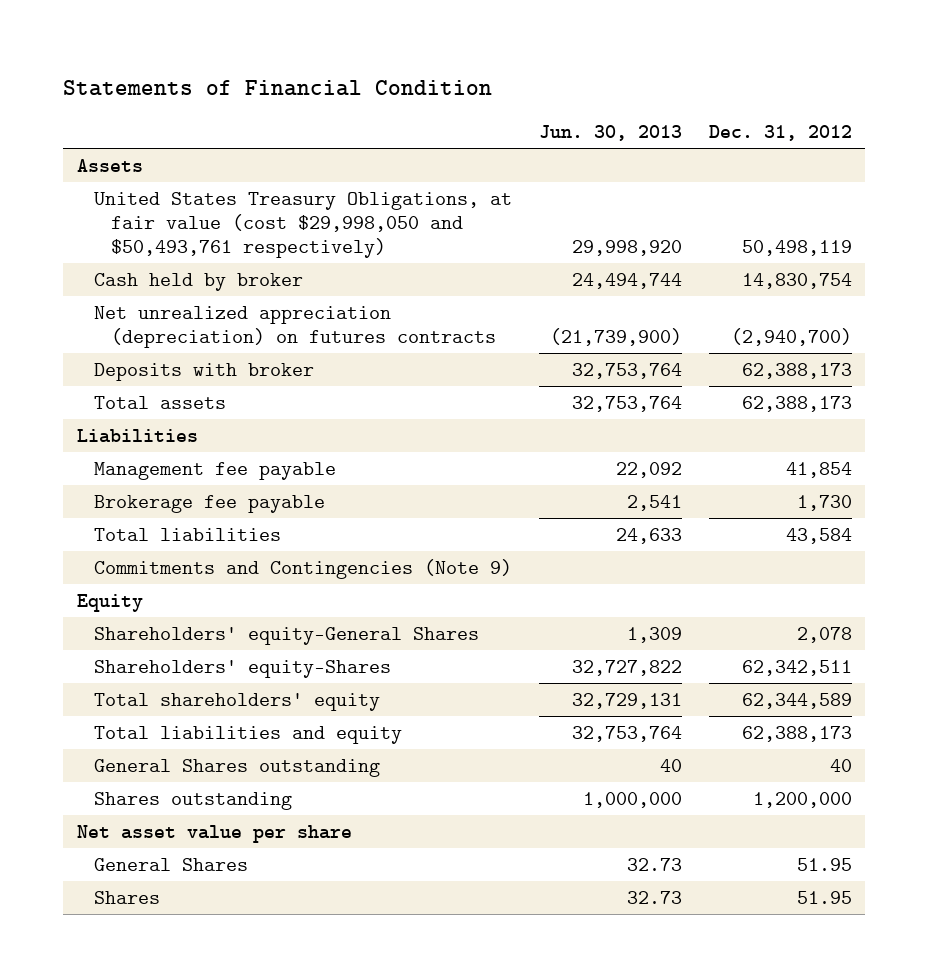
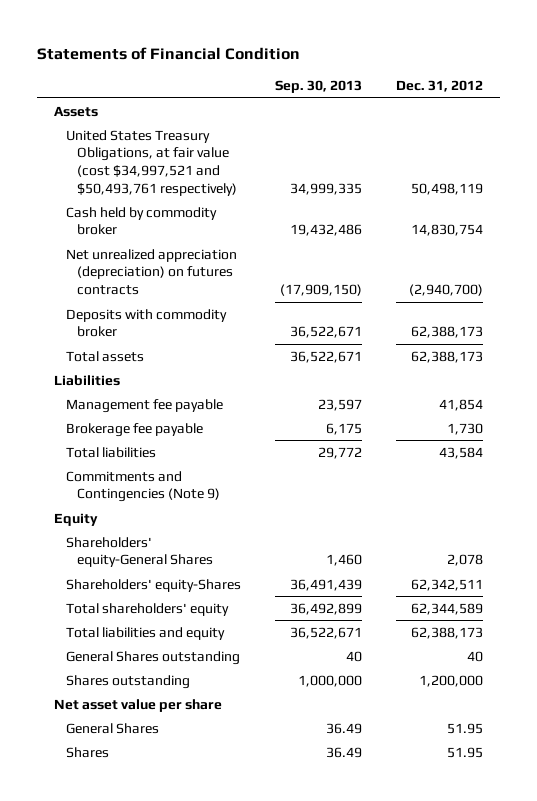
- | Jun. 30, 2013 | Dec. 31, 2012
+ | Sep. 30, 2013 | Dec. 31, 2012
- United States Treasury Obligations, at fair value (cost $29,998,050 and $50,493,761 respectively) | 29,998,920 | 50,498,119
- Cash held by broker | 24,494,744 | 14,830,754
+ United States Treasury Obligations, at fair value (cost $34,997,521 and $50,493,761 respectively) | 34,999,335 | 50,498,119
+ Cash held by commodity broker | 19,432,486 | 14,830,754
- Deposits with broker | 32,753,764 | 62,388,173
+ Deposits with commodity broker | 36,522,671 | 62,388,173

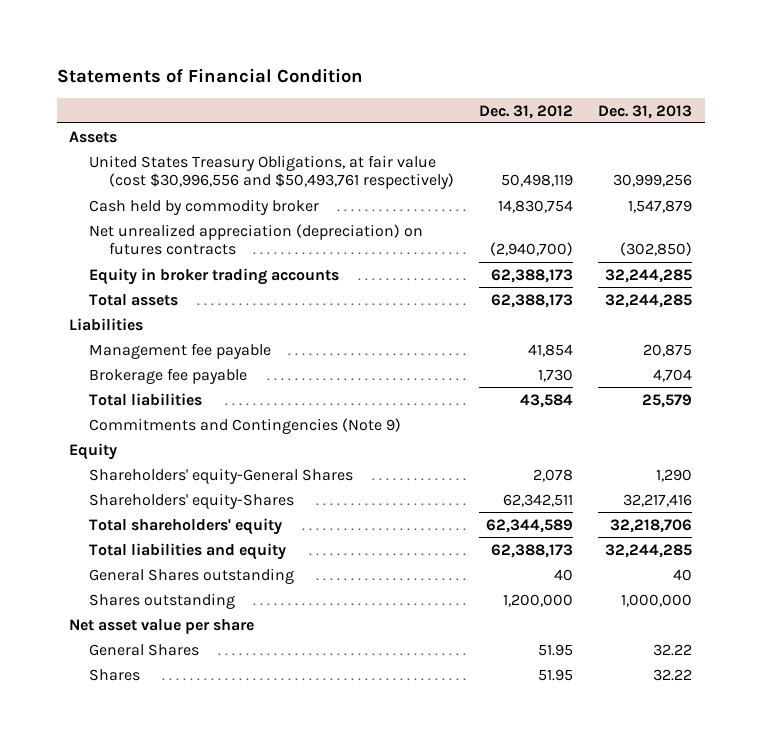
- | Sep. 30, 2013 | Dec. 31, 2012
+ | Dec. 31, 2012 | Dec. 31, 2013
- United States Treasury Obligations, at fair value (cost $34,997,521 and $50,493,761 respectively) | 34,999,335 | 50,498,119
+ United States Treasury Obligations, at fair value (cost $30,996,556 and $50,493,761 respectively) | 50,498,119 | 30,999,256
- Deposits with commodity broker | 36,522,671 | 62,388,173
+ Equity in broker trading accounts | 62,388,173 | 32,244,285

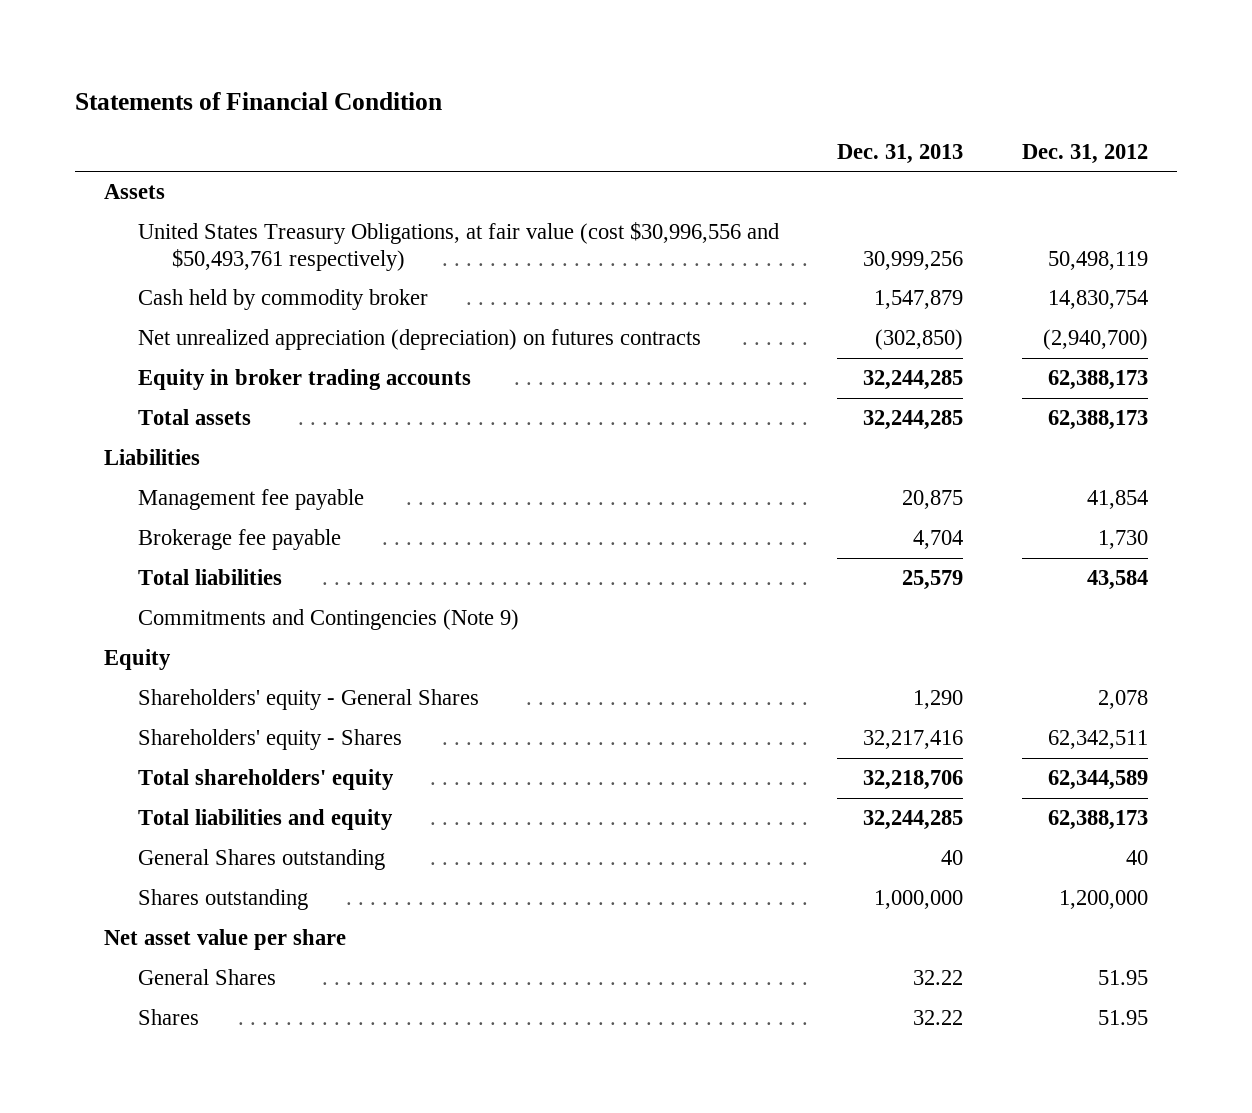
- | Dec. 31, 2012 | Dec. 31, 2013
+ | Dec. 31, 2013 | Dec. 31, 2012
- Shareholders' equity-General Shares | 2,078 | 1,290
- Shareholders' equity-Shares | 62,342,511 | 32,217,416
+ Shareholders' equity - General Shares | 1,290 | 2,078
+ Shareholders' equity - Shares | 32,217,416 | 62,342,511

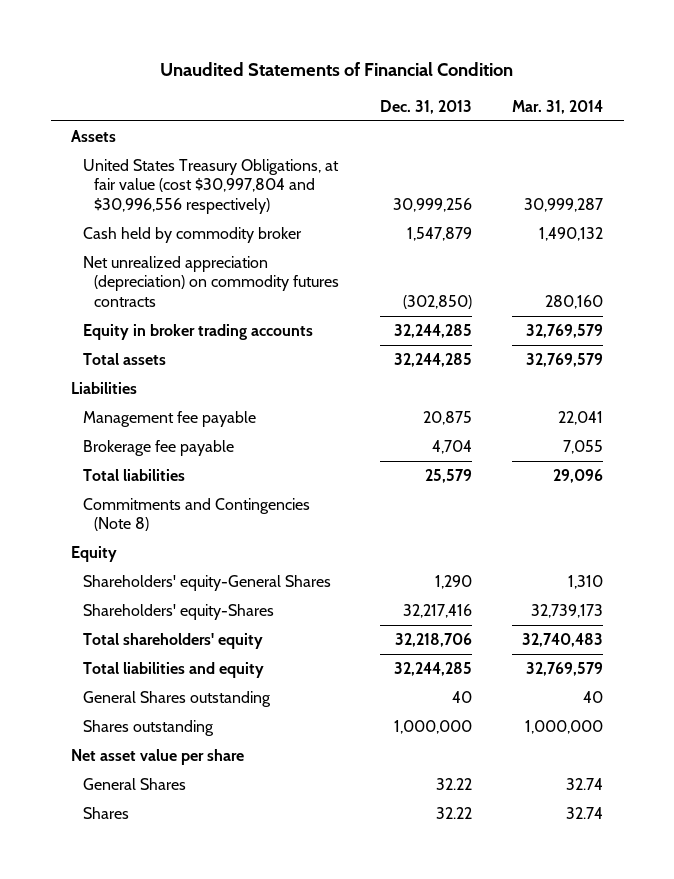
- Statements of Financial Condition
+ Unaudited Statements of Financial Condition
- | Dec. 31, 2013 | Dec. 31, 2012
+ | Dec. 31, 2013 | Mar. 31, 2014
- United States Treasury Obligations, at fair value (cost $30,996,556 and $50,493,761 respectively) | 30,999,256 | 50,498,119
+ United States Treasury Obligations, at fair value (cost $30,997,804 and $30,996,556 respectively) | 30,999,256 | 30,999,287
- Net unrealized appreciation (depreciation) on futures contracts | (302,850) | (2,940,700)
+ Net unrealized appreciation (depreciation) on commodity futures contracts | (302,850) | 280,160
- Commitments and Contingencies (Note 9)
+ Commitments and Contingencies (Note 8)
- Shareholders' equity - General Shares | 1,290 | 2,078
- Shareholders' equity - Shares | 32,217,416 | 62,342,511
+ Shareholders' equity-General Shares | 1,290 | 1,310
+ Shareholders' equity-Shares | 32,217,416 | 32,739,173

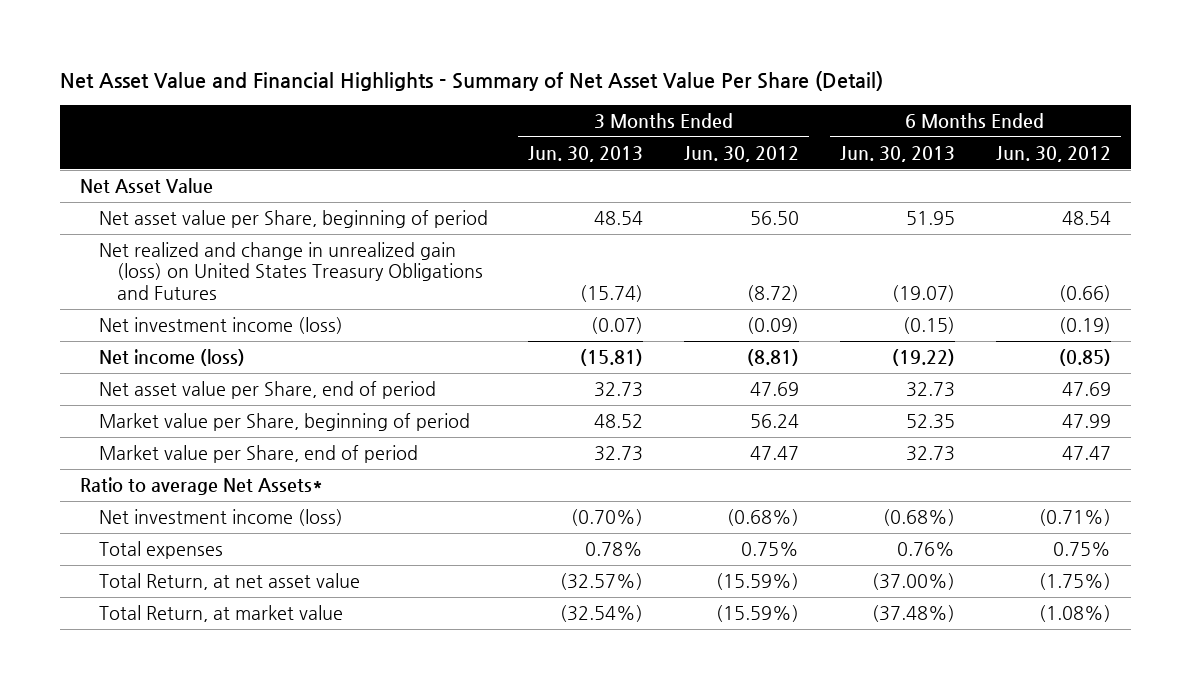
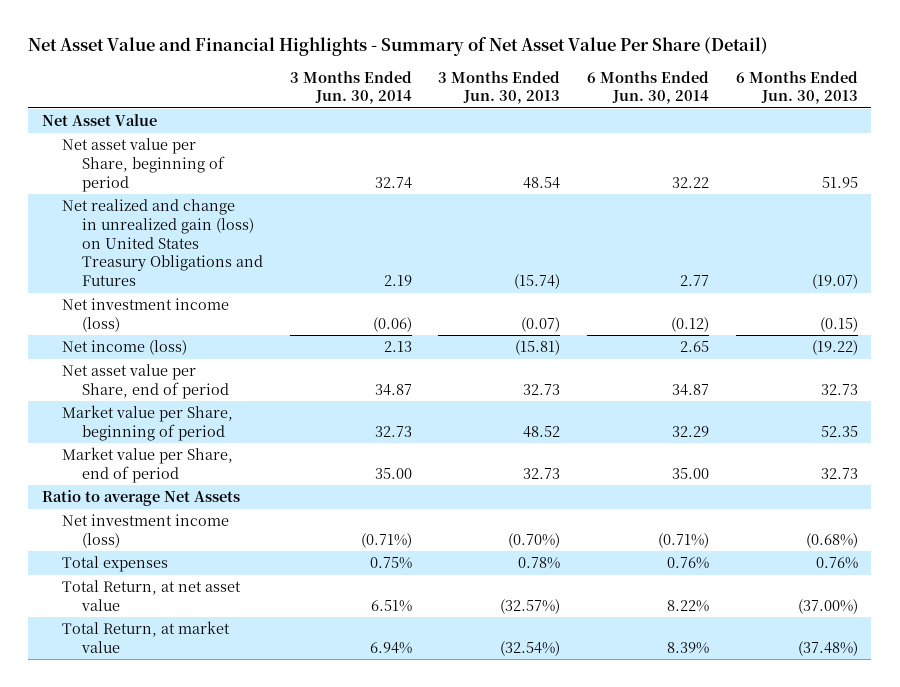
- | 3 Months Ended Jun. 30, 2013 | 3 Months Ended Jun. 30, 2012 | 6 Months Ended Jun. 30, 2013 | 6 Months Ended Jun. 30, 2012
+ | 3 Months Ended Jun. 30, 2014 | 3 Months Ended Jun. 30, 2013 | 6 Months Ended Jun. 30, 2014 | 6 Months Ended Jun. 30, 2013
- Ratio to average Net Assets*
+ Ratio to average Net Assets

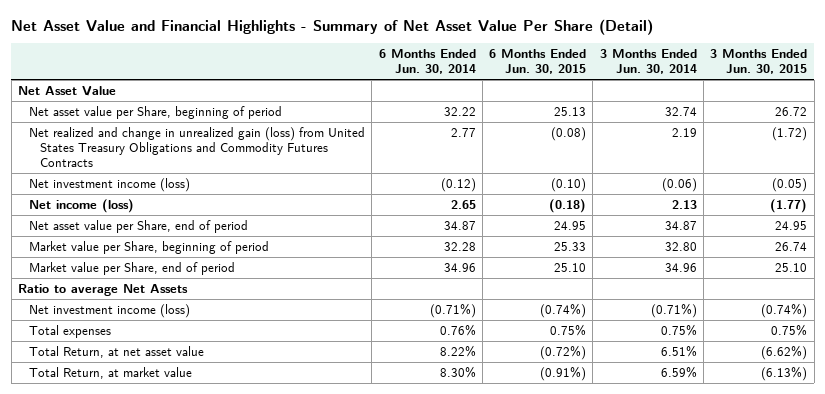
- | 3 Months Ended Jun. 30, 2014 | 3 Months Ended Jun. 30, 2013 | 6 Months Ended Jun. 30, 2014 | 6 Months Ended Jun. 30, 2013
+ | 6 Months Ended Jun. 30, 2014 | 6 Months Ended Jun. 30, 2015 | 3 Months Ended Jun. 30, 2014 | 3 Months Ended Jun. 30, 2015
- Net realized and change in unrealized gain (loss) on United States Treasury Obligations and Futures | 2.19 | (15.74) | 2.77 | (19.07)
+ Net realized and change in unrealized gain (loss) from United States Treasury Obligations and Commodity Futures Contracts | 2.77 | (0.08) | 2.19 | (1.72)
- Market value per Share, beginning of period | 32.73 | 48.52 | 32.29 | 52.35
- Market value per Share, end of period | 35.00 | 32.73 | 35.00 | 32.73
+ Market value per Share, beginning of period | 32.28 | 25.33 | 32.80 | 26.74
+ Market value per Share, end of period | 34.96 | 25.10 | 34.96 | 25.10
- Total Return, at market value | 6.94% | (32.54%) | 8.39% | (37.48%)
+ Total Return, at market value | 8.30% | (0.91%) | 6.59% | (6.13%)

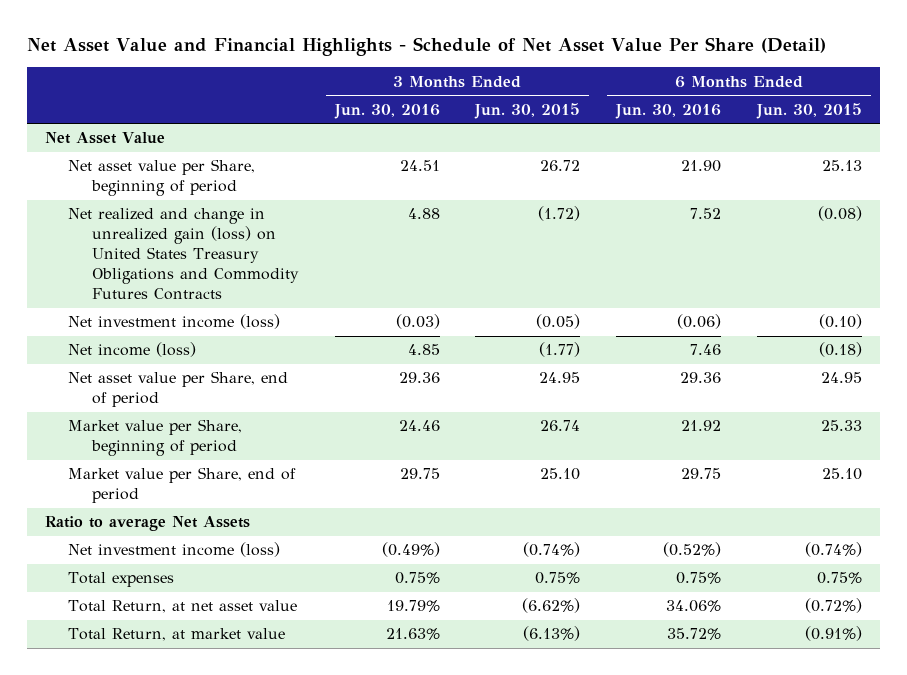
- Net Asset Value and Financial Highlights - Summary of Net Asset Value Per Share (Detail)
+ Net Asset Value and Financial Highlights - Schedule of Net Asset Value Per Share (Detail)
- | 6 Months Ended Jun. 30, 2014 | 6 Months Ended Jun. 30, 2015 | 3 Months Ended Jun. 30, 2014 | 3 Months Ended Jun. 30, 2015
+ | 3 Months Ended Jun. 30, 2016 | 3 Months Ended Jun. 30, 2015 | 6 Months Ended Jun. 30, 2016 | 6 Months Ended Jun. 30, 2015
- Net realized and change in unrealized gain (loss) from United States Treasury Obligations and Commodity Futures Contracts | 2.77 | (0.08) | 2.19 | (1.72)
+ Net realized and change in unrealized gain (loss) on United States Treasury Obligations and Commodity Futures Contracts | 4.88 | (1.72) | 7.52 | (0.08)

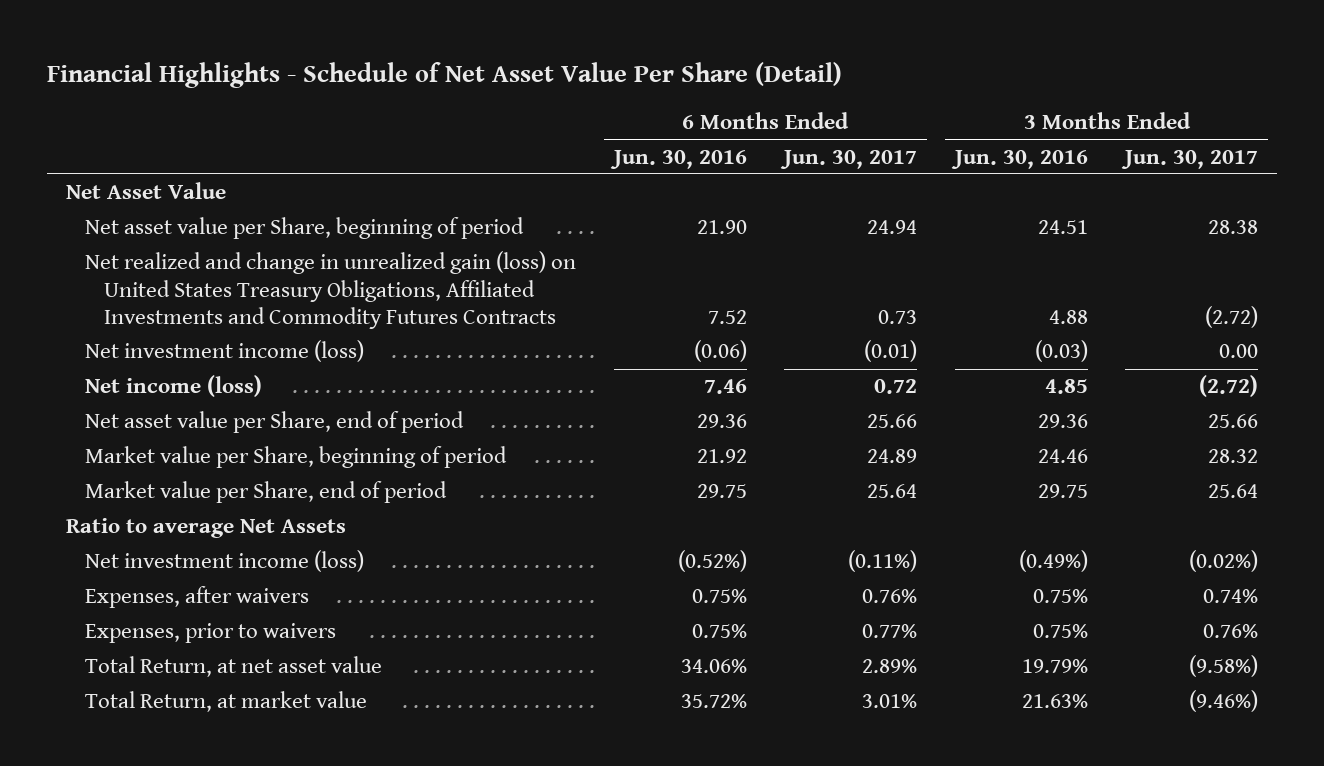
- Net Asset Value and Financial Highlights - Schedule of Net Asset Value Per Share (Detail)
+ Financial Highlights - Schedule of Net Asset Value Per Share (Detail)
- | 3 Months Ended Jun. 30, 2016 | 3 Months Ended Jun. 30, 2015 | 6 Months Ended Jun. 30, 2016 | 6 Months Ended Jun. 30, 2015
+ | 6 Months Ended Jun. 30, 2016 | 6 Months Ended Jun. 30, 2017 | 3 Months Ended Jun. 30, 2016 | 3 Months Ended Jun. 30, 2017
- Net realized and change in unrealized gain (loss) on United States Treasury Obligations and Commodity Futures Contracts | 4.88 | (1.72) | 7.52 | (0.08)
+ Net realized and change in unrealized gain (loss) on United States Treasury Obligations, Affiliated Investments and Commodity Futures Contracts | 7.52 | 0.73 | 4.88 | (2.72)
- Total expenses | 0.75% | 0.75% | 0.75% | 0.75%
+ Expenses, after waivers | 0.75% | 0.76% | 0.75% | 0.74%
+ Expenses, prior to waivers | 0.75% | 0.77% | 0.75% | 0.76%

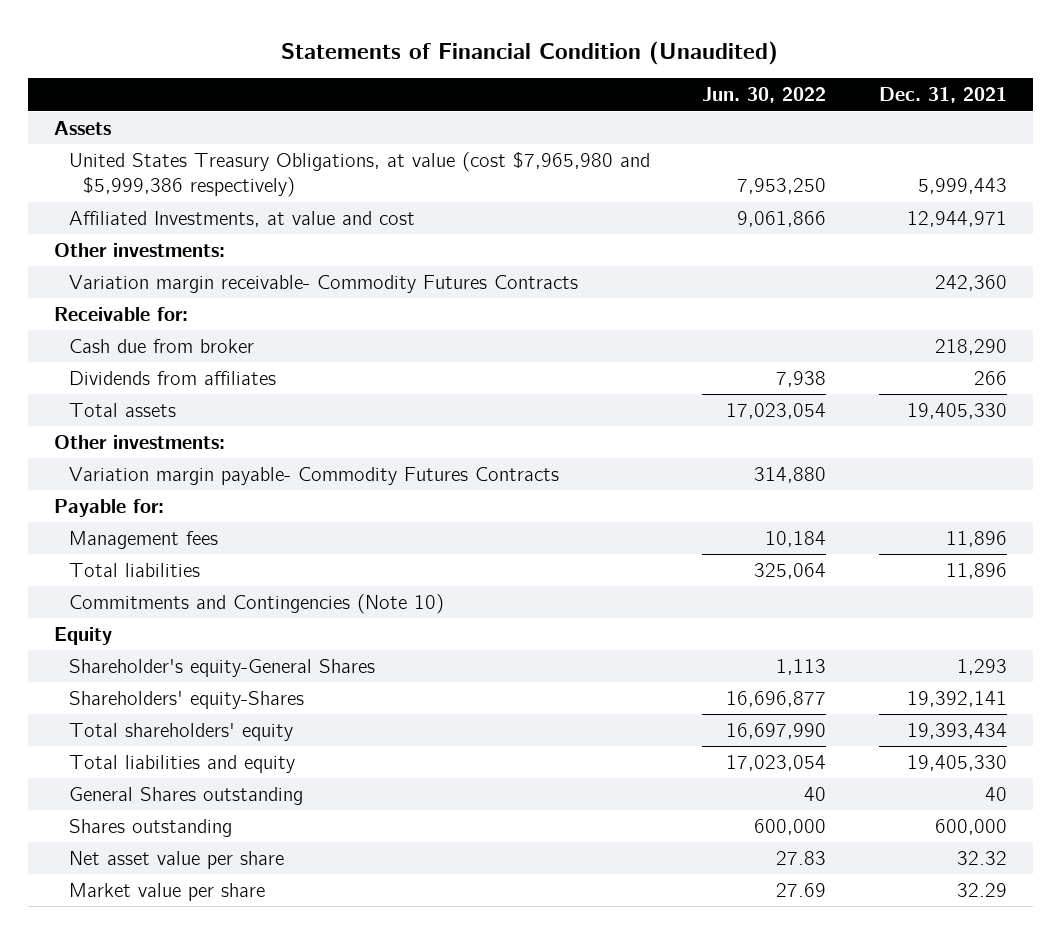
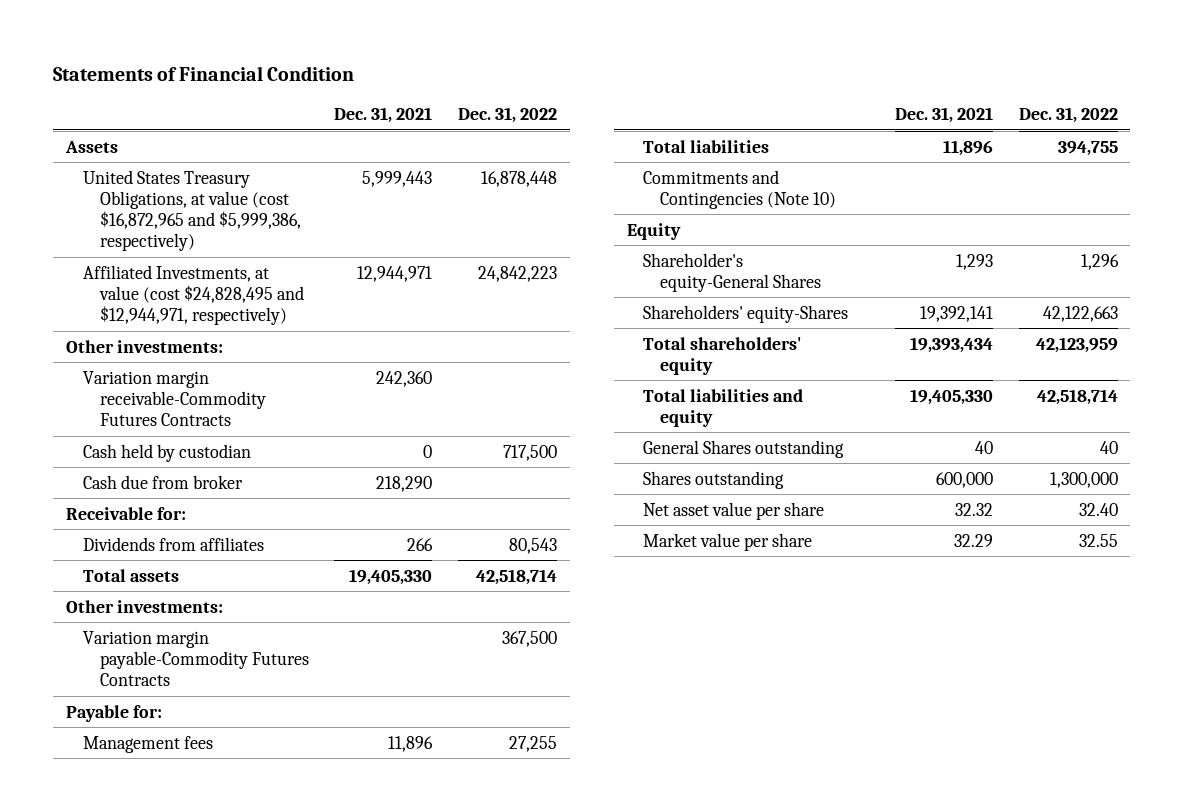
- Statements of Financial Condition (Unaudited)
+ Statements of Financial Condition
- | Jun. 30, 2022 | Dec. 31, 2021
+ | Dec. 31, 2021 | Dec. 31, 2022
- United States Treasury Obligations, at value (cost $7,965,980 and $5,999,386 respectively) | 7,953,250 | 5,999,443
- Affiliated Investments, at value and cost | 9,061,866 | 12,944,971
+ United States Treasury Obligations, at value (cost $16,872,965 and $5,999,386, respectively) | 5,999,443 | 16,878,448
+ Affiliated Investments, at value (cost $24,828,495 and $12,944,971, respectively) | 12,944,971 | 24,842,223
- Variation margin receivable- Commodity Futures Contracts | | 242,360
+ Variation margin receivable-Commodity Futures Contracts | 242,360 |
+ Cash held by custodian | 0 | 717,500
moved down: Receivable for:
- Variation margin payable- Commodity Futures Contracts | 314,880 |
+ Variation margin payable-Commodity Futures Contracts | | 367,500

